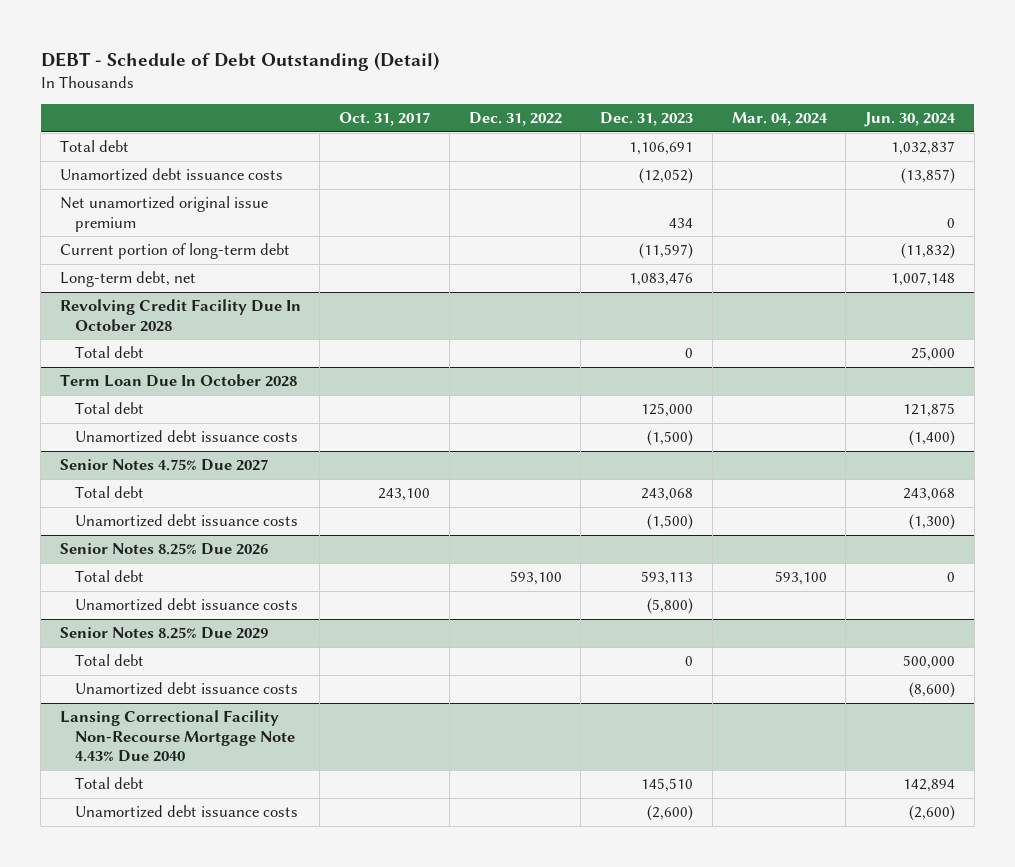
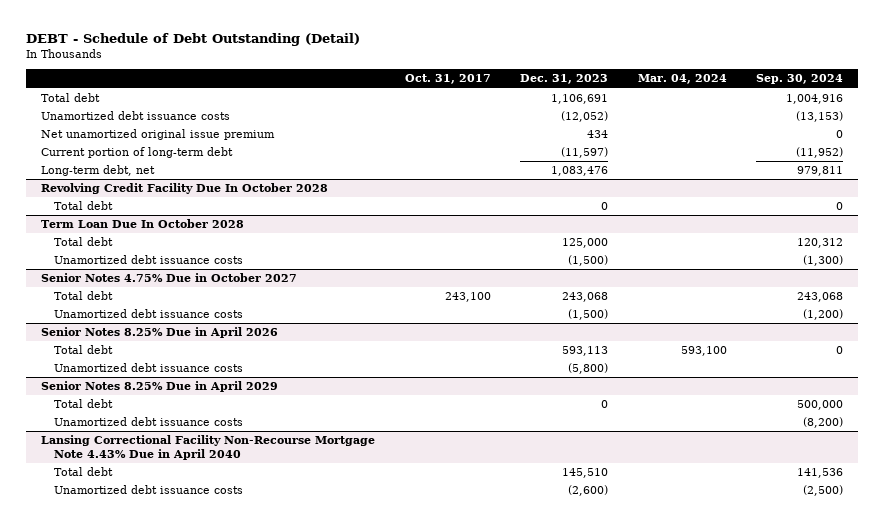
- | Oct. 31, 2017 | Dec. 31, 2022 | Dec. 31, 2023 | Mar. 04, 2024 | Jun. 30, 2024
+ | Oct. 31, 2017 | Dec. 31, 2023 | Mar. 04, 2024 | Sep. 30, 2024
- Senior Notes 4.75% Due 2027
+ Senior Notes 4.75% Due in October 2027
- Senior Notes 8.25% Due 2026
+ Senior Notes 8.25% Due in April 2026
- Senior Notes 8.25% Due 2029
+ Senior Notes 8.25% Due in April 2029
- Lansing Correctional Facility Non-Recourse Mortgage Note 4.43% Due 2040
+ Lansing Correctional Facility Non-Recourse Mortgage Note 4.43% Due in April 2040

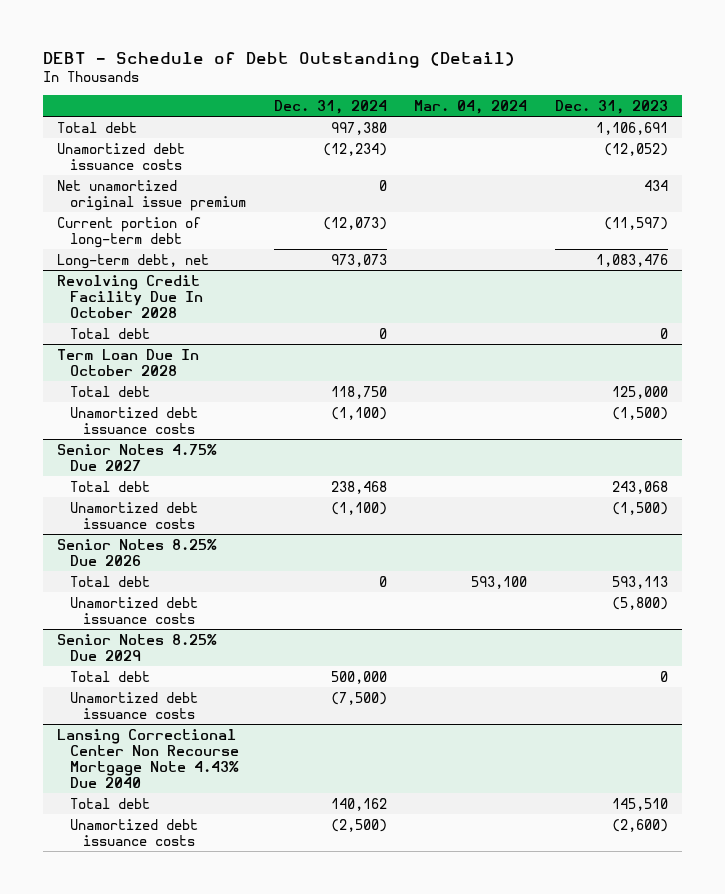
- | Oct. 31, 2017 | Dec. 31, 2023 | Mar. 04, 2024 | Sep. 30, 2024
+ | Dec. 31, 2024 | Mar. 04, 2024 | Dec. 31, 2023
- Senior Notes 4.75% Due in October 2027
+ Senior Notes 4.75% Due 2027
- Senior Notes 8.25% Due in April 2026
+ Senior Notes 8.25% Due 2026
- Senior Notes 8.25% Due in April 2029
+ Senior Notes 8.25% Due 2029
- Lansing Correctional Facility Non-Recourse Mortgage Note 4.43% Due in April 2040
+ Lansing Correctional Center Non Recourse Mortgage Note 4.43% Due 2040

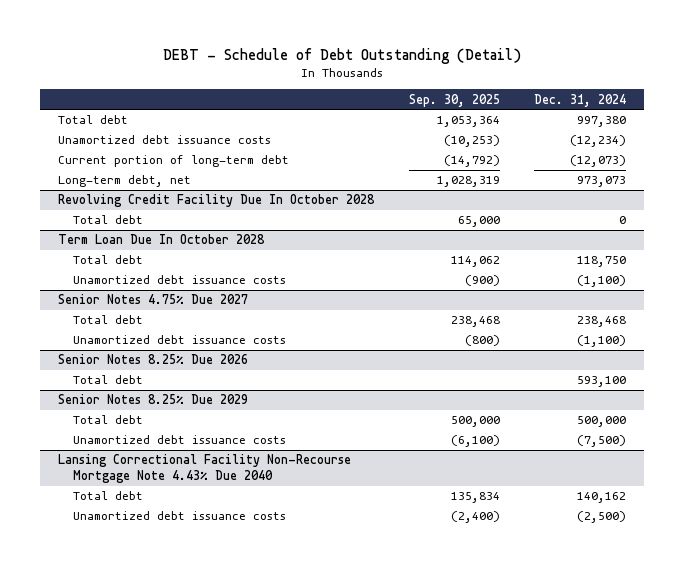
- | Dec. 31, 2024 | Mar. 04, 2024 | Dec. 31, 2023
+ | Sep. 30, 2025 | Dec. 31, 2024
- Net unamortized original issue premium | 0 | | 434
@ Senior Notes 8.25% Due 2026
- Total debt | 0 | 593,100 | 593,113
- Unamortized debt issuance costs | | | (5,800)
+ Total debt | | 593,100
- Lansing Correctional Center Non Recourse Mortgage Note 4.43% Due 2040
+ Lansing Correctional Facility Non-Recourse Mortgage Note 4.43% Due 2040

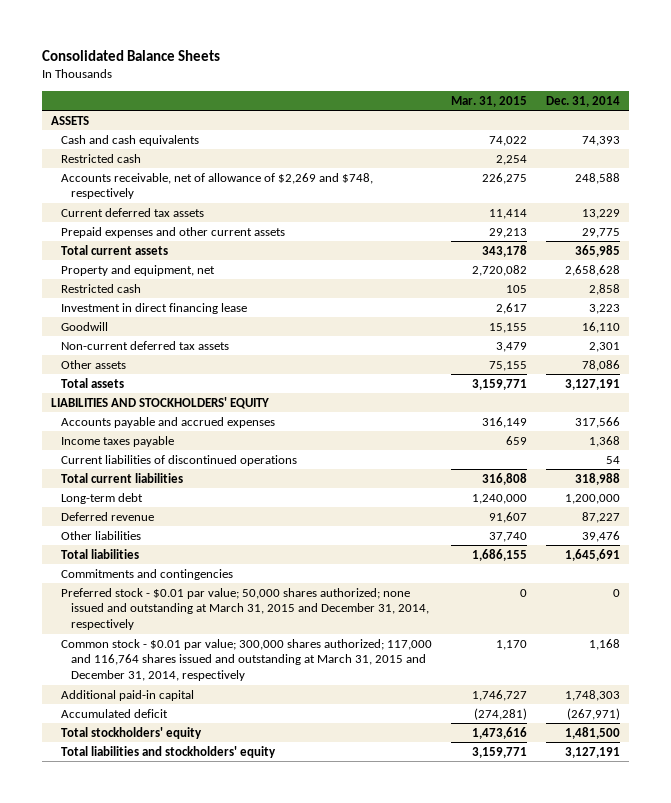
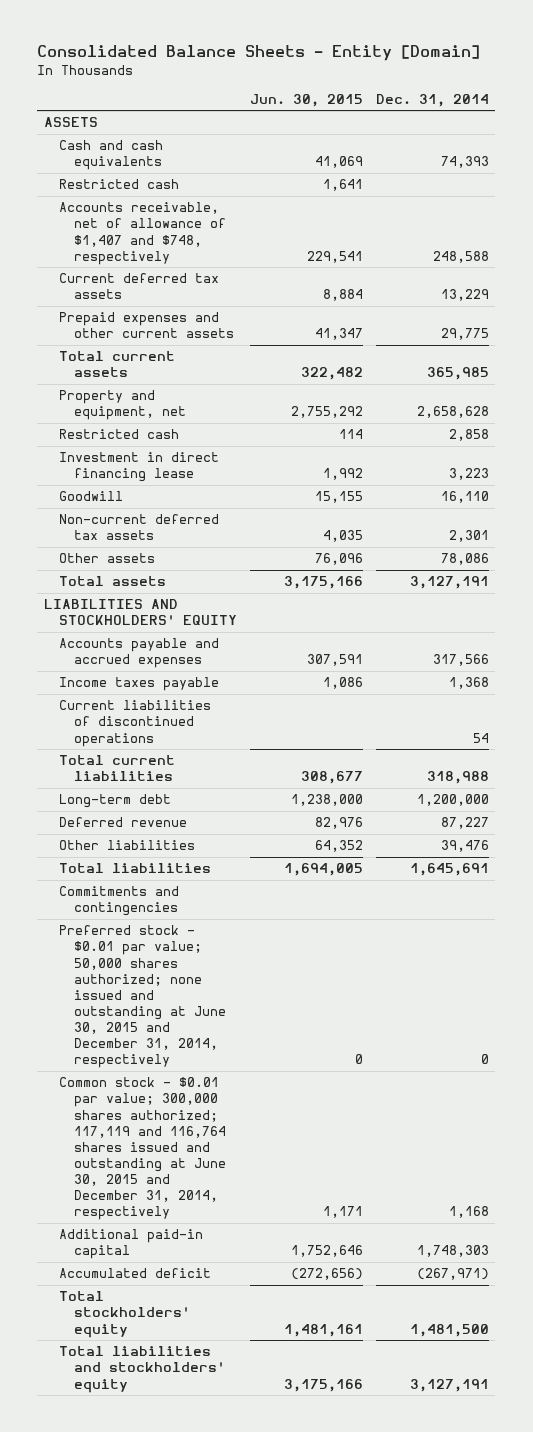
- Consolidated Balance Sheets
+ Consolidated Balance Sheets - Entity [Domain]
- | Mar. 31, 2015 | Dec. 31, 2014
+ | Jun. 30, 2015 | Dec. 31, 2014
- Accounts receivable, net of allowance of $2,269 and $748, respectively | 226,275 | 248,588
+ Accounts receivable, net of allowance of $1,407 and $748, respectively | 229,541 | 248,588
- Preferred stock - $0.01 par value; 50,000 shares authorized; none issued and outstanding at March 31, 2015 and December 31, 2014, respectively | 0 | 0
- Common stock - $0.01 par value; 300,000 shares authorized; 117,000 and 116,764 shares issued and outstanding at March 31, 2015 and December 31, 2014, respectively | 1,170 | 1,168
+ Preferred stock - $0.01 par value; 50,000 shares authorized; none issued and outstanding at June 30, 2015 and December 31, 2014, respectively | 0 | 0
+ Common stock - $0.01 par value; 300,000 shares authorized; 117,119 and 116,764 shares issued and outstanding at June 30, 2015 and December 31, 2014, respectively | 1,171 | 1,168

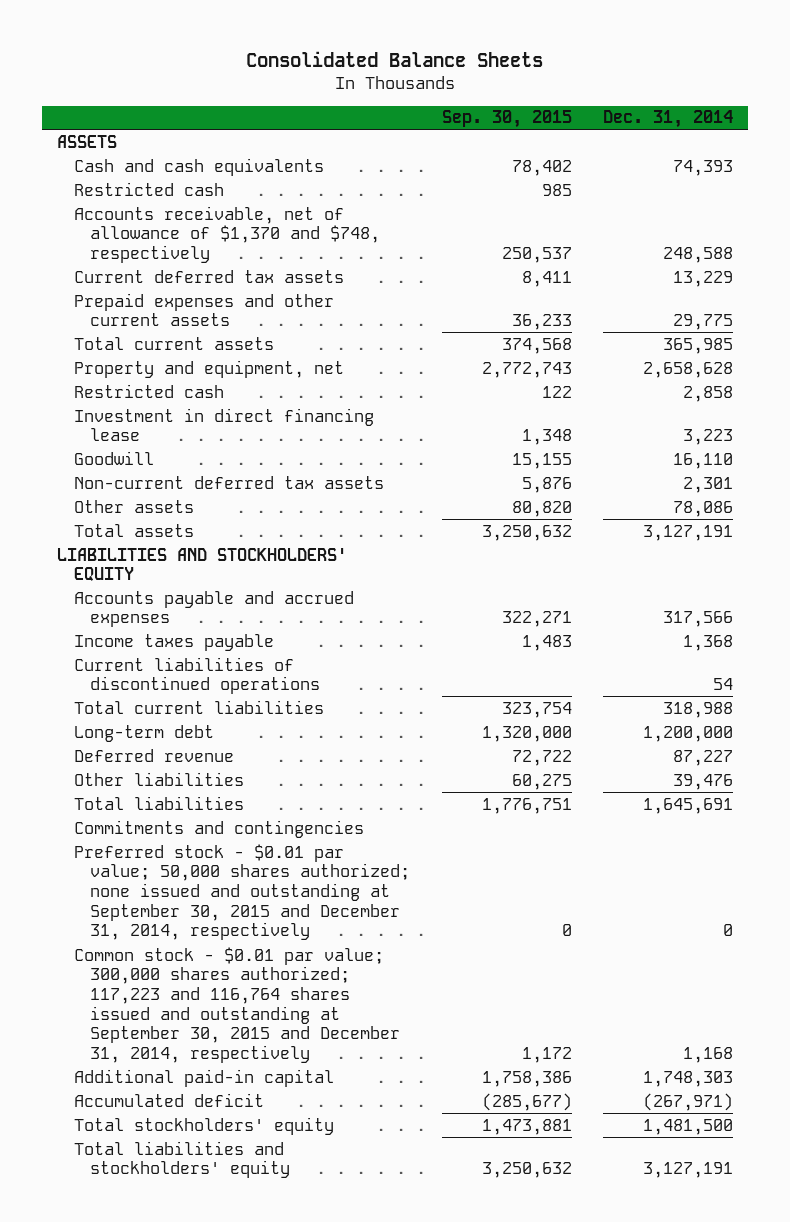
- Consolidated Balance Sheets - Entity [Domain]
+ Consolidated Balance Sheets
- | Jun. 30, 2015 | Dec. 31, 2014
+ | Sep. 30, 2015 | Dec. 31, 2014
- Accounts receivable, net of allowance of $1,407 and $748, respectively | 229,541 | 248,588
+ Accounts receivable, net of allowance of $1,370 and $748, respectively | 250,537 | 248,588
- Preferred stock - $0.01 par value; 50,000 shares authorized; none issued and outstanding at June 30, 2015 and December 31, 2014, respectively | 0 | 0
- Common stock - $0.01 par value; 300,000 shares authorized; 117,119 and 116,764 shares issued and outstanding at June 30, 2015 and December 31, 2014, respectively | 1,171 | 1,168
+ Preferred stock - $0.01 par value; 50,000 shares authorized; none issued and outstanding at September 30, 2015 and December 31, 2014, respectively | 0 | 0
+ Common stock - $0.01 par value; 300,000 shares authorized; 117,223 and 116,764 shares issued and outstanding at September 30, 2015 and December 31, 2014, respectively | 1,172 | 1,168

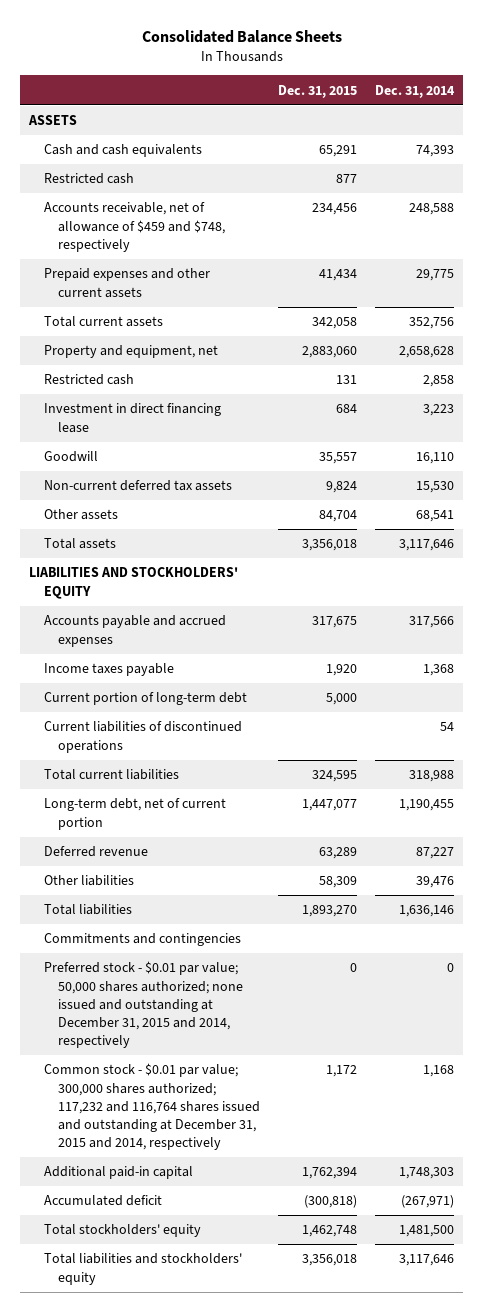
- | Sep. 30, 2015 | Dec. 31, 2014
+ | Dec. 31, 2015 | Dec. 31, 2014
- Accounts receivable, net of allowance of $1,370 and $748, respectively | 250,537 | 248,588
- Current deferred tax assets | 8,411 | 13,229
+ Accounts receivable, net of allowance of $459 and $748, respectively | 234,456 | 248,588
- Total current assets | 374,568 | 365,985
+ Total current assets | 342,058 | 352,756
- Non-current deferred tax assets | 5,876 | 2,301
- Other assets | 80,820 | 78,086
- Total assets | 3,250,632 | 3,127,191
+ Non-current deferred tax assets | 9,824 | 15,530
+ Other assets | 84,704 | 68,541
+ Total assets | 3,356,018 | 3,117,646
+ Current portion of long-term debt | 5,000 |
- Long-term debt | 1,320,000 | 1,200,000
+ Long-term debt, net of current portion | 1,447,077 | 1,190,455
- Total liabilities | 1,776,751 | 1,645,691
+ Total liabilities | 1,893,270 | 1,636,146
- Preferred stock - $0.01 par value; 50,000 shares authorized; none issued and outstanding at September 30, 2015 and December 31, 2014, respectively | 0 | 0
- Common stock - $0.01 par value; 300,000 shares authorized; 117,223 and 116,764 shares issued and outstanding at September 30, 2015 and December 31, 2014, respectively | 1,172 | 1,168
+ Preferred stock - $0.01 par value; 50,000 shares authorized; none issued and outstanding at December 31, 2015 and 2014, respectively | 0 | 0
+ Common stock - $0.01 par value; 300,000 shares authorized; 117,232 and 116,764 shares issued and outstanding at December 31, 2015 and 2014, respectively | 1,172 | 1,168
- Total liabilities and stockholders' equity | 3,250,632 | 3,127,191
+ Total liabilities and stockholders' equity | 3,356,018 | 3,117,646

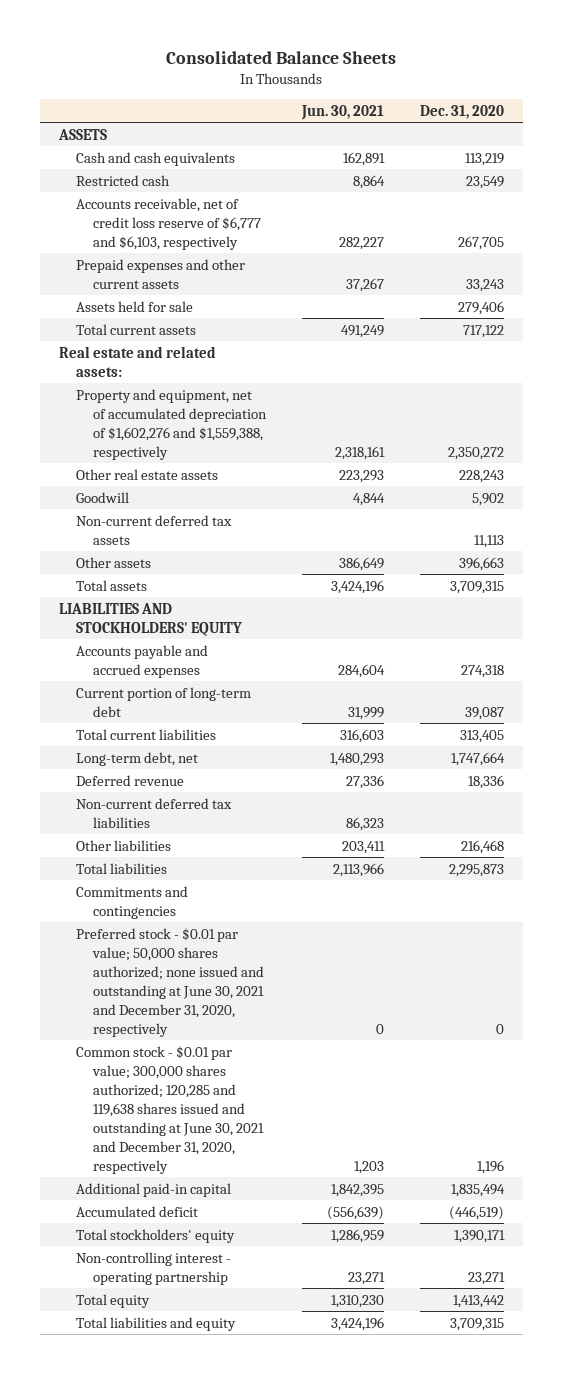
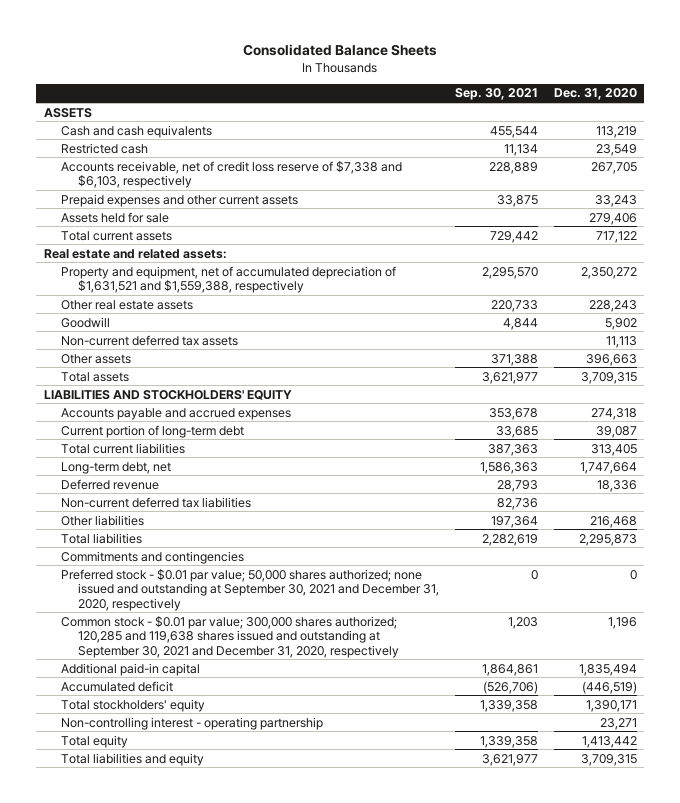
- | Jun. 30, 2021 | Dec. 31, 2020
+ | Sep. 30, 2021 | Dec. 31, 2020
- Accounts receivable, net of credit loss reserve of $6,777 and $6,103, respectively | 282,227 | 267,705
+ Accounts receivable, net of credit loss reserve of $7,338 and $6,103, respectively | 228,889 | 267,705
- Property and equipment, net of accumulated depreciation of $1,602,276 and $1,559,388, respectively | 2,318,161 | 2,350,272
+ Property and equipment, net of accumulated depreciation of $1,631,521 and $1,559,388, respectively | 2,295,570 | 2,350,272
- Preferred stock - $0.01 par value; 50,000 shares authorized; none issued and outstanding at June 30, 2021 and December 31, 2020, respectively | 0 | 0
- Common stock - $0.01 par value; 300,000 shares authorized; 120,285 and 119,638 shares issued and outstanding at June 30, 2021 and December 31, 2020, respectively | 1,203 | 1,196
+ Preferred stock - $0.01 par value; 50,000 shares authorized; none issued and outstanding at September 30, 2021 and December 31, 2020, respectively | 0 | 0
+ Common stock - $0.01 par value; 300,000 shares authorized; 120,285 and 119,638 shares issued and outstanding at September 30, 2021 and December 31, 2020, respectively | 1,203 | 1,196

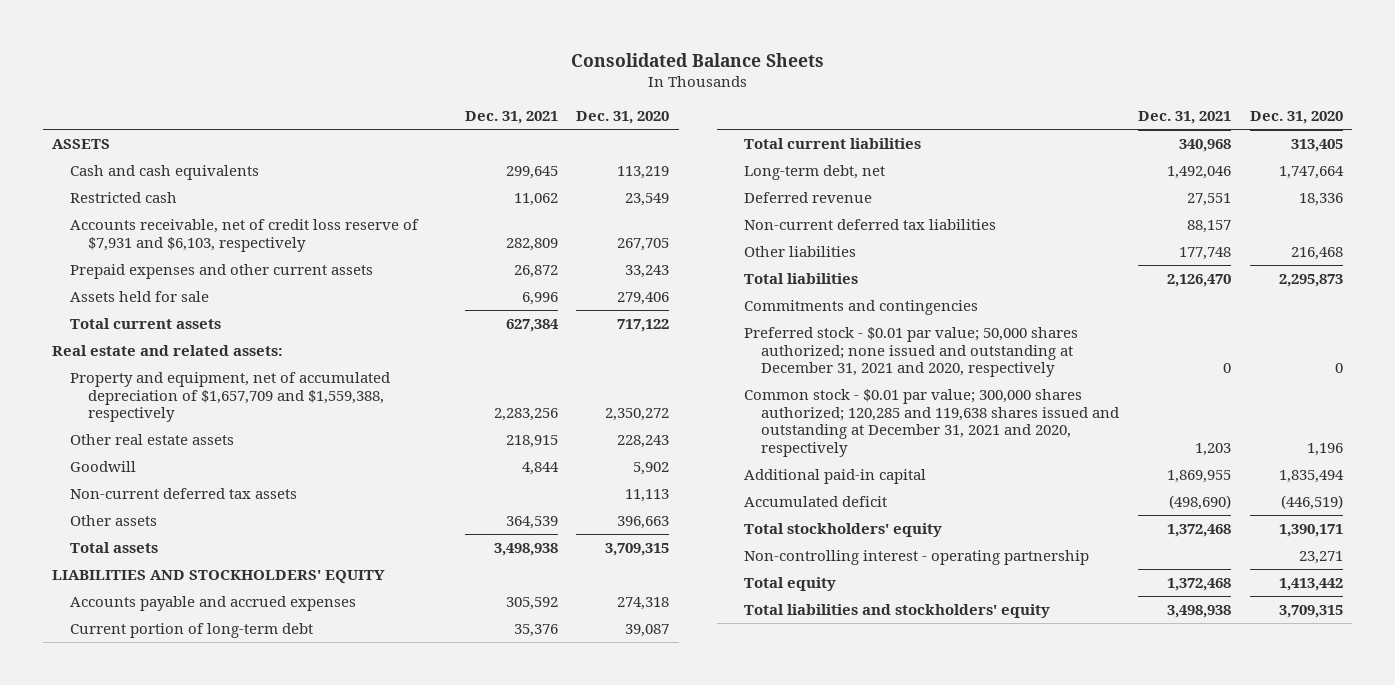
- | Sep. 30, 2021 | Dec. 31, 2020
+ | Dec. 31, 2021 | Dec. 31, 2020
- Accounts receivable, net of credit loss reserve of $7,338 and $6,103, respectively | 228,889 | 267,705
+ Accounts receivable, net of credit loss reserve of $7,931 and $6,103, respectively | 282,809 | 267,705
- Property and equipment, net of accumulated depreciation of $1,631,521 and $1,559,388, respectively | 2,295,570 | 2,350,272
+ Property and equipment, net of accumulated depreciation of $1,657,709 and $1,559,388, respectively | 2,283,256 | 2,350,272
- Preferred stock - $0.01 par value; 50,000 shares authorized; none issued and outstanding at September 30, 2021 and December 31, 2020, respectively | 0 | 0
- Common stock - $0.01 par value; 300,000 shares authorized; 120,285 and 119,638 shares issued and outstanding at September 30, 2021 and December 31, 2020, respectively | 1,203 | 1,196
+ Preferred stock - $0.01 par value; 50,000 shares authorized; none issued and outstanding at December 31, 2021 and 2020, respectively | 0 | 0
+ Common stock - $0.01 par value; 300,000 shares authorized; 120,285 and 119,638 shares issued and outstanding at December 31, 2021 and 2020, respectively | 1,203 | 1,196
- Total liabilities and equity | 3,621,977 | 3,709,315
+ Total liabilities and stockholders' equity | 3,498,938 | 3,709,315

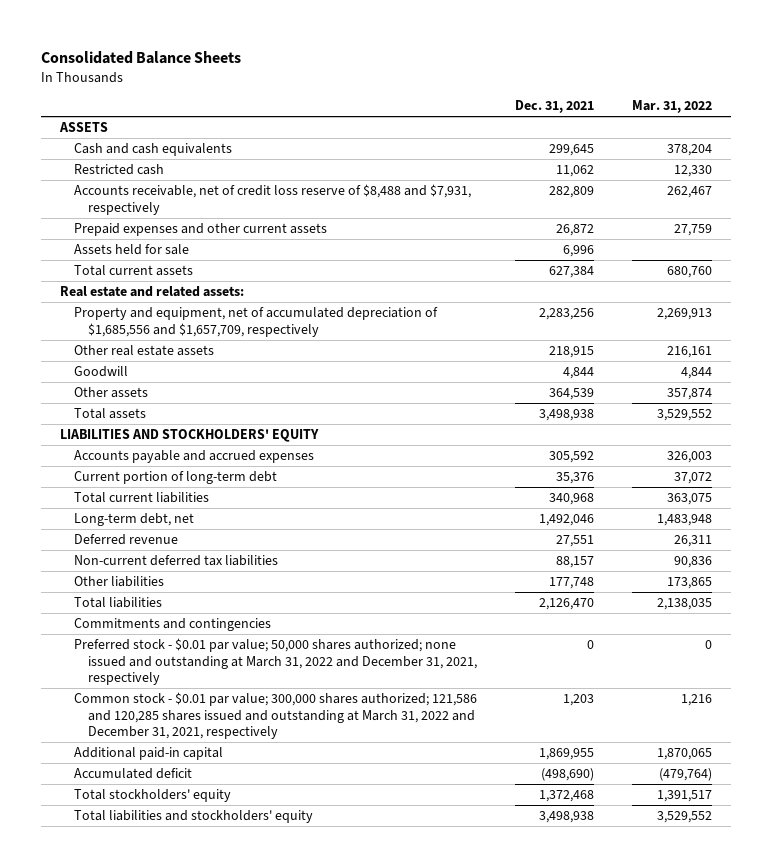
- | Dec. 31, 2021 | Dec. 31, 2020
+ | Dec. 31, 2021 | Mar. 31, 2022
- Accounts receivable, net of credit loss reserve of $7,931 and $6,103, respectively | 282,809 | 267,705
+ Accounts receivable, net of credit loss reserve of $8,488 and $7,931, respectively | 282,809 | 262,467
- Property and equipment, net of accumulated depreciation of $1,657,709 and $1,559,388, respectively | 2,283,256 | 2,350,272
+ Property and equipment, net of accumulated depreciation of $1,685,556 and $1,657,709, respectively | 2,283,256 | 2,269,913
- Non-current deferred tax assets | | 11,113
- Preferred stock - $0.01 par value; 50,000 shares authorized; none issued and outstanding at December 31, 2021 and 2020, respectively | 0 | 0
- Common stock - $0.01 par value; 300,000 shares authorized; 120,285 and 119,638 shares issued and outstanding at December 31, 2021 and 2020, respectively | 1,203 | 1,196
+ Preferred stock - $0.01 par value; 50,000 shares authorized; none issued and outstanding at March 31, 2022 and December 31, 2021, respectively | 0 | 0
+ Common stock - $0.01 par value; 300,000 shares authorized; 121,586 and 120,285 shares issued and outstanding at March 31, 2022 and December 31, 2021, respectively | 1,203 | 1,216
- Non-controlling interest - operating partnership | | 23,271
- Total equity | 1,372,468 | 1,413,442

